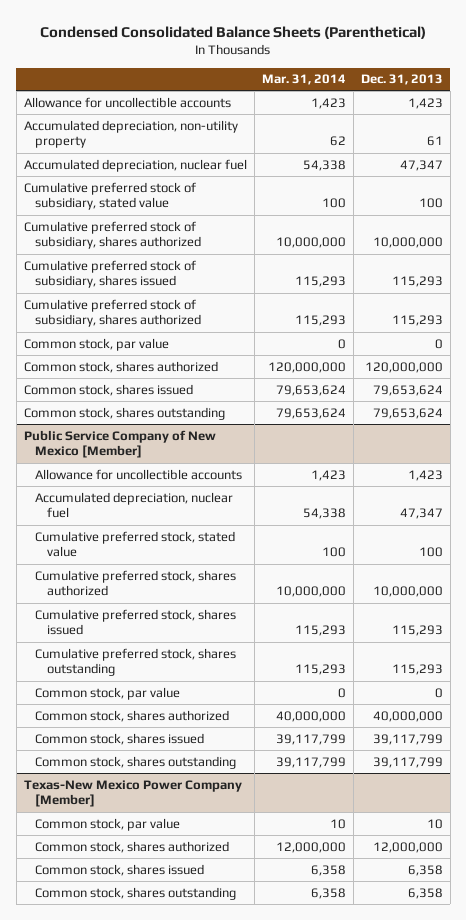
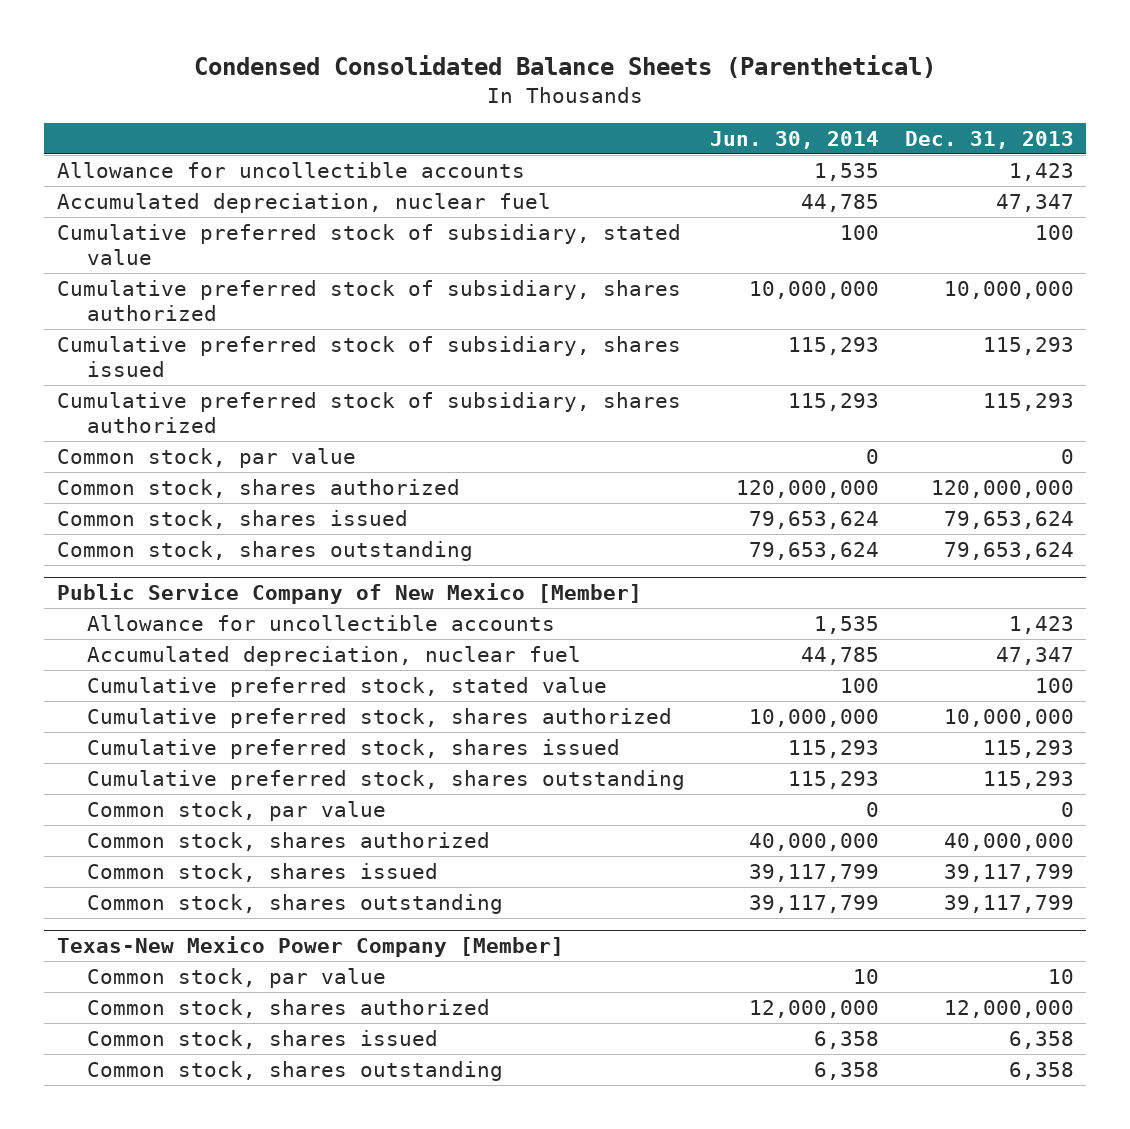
- | Mar. 31, 2014 | Dec. 31, 2013
+ | Jun. 30, 2014 | Dec. 31, 2013
- Accumulated depreciation, non-utility property | 62 | 61

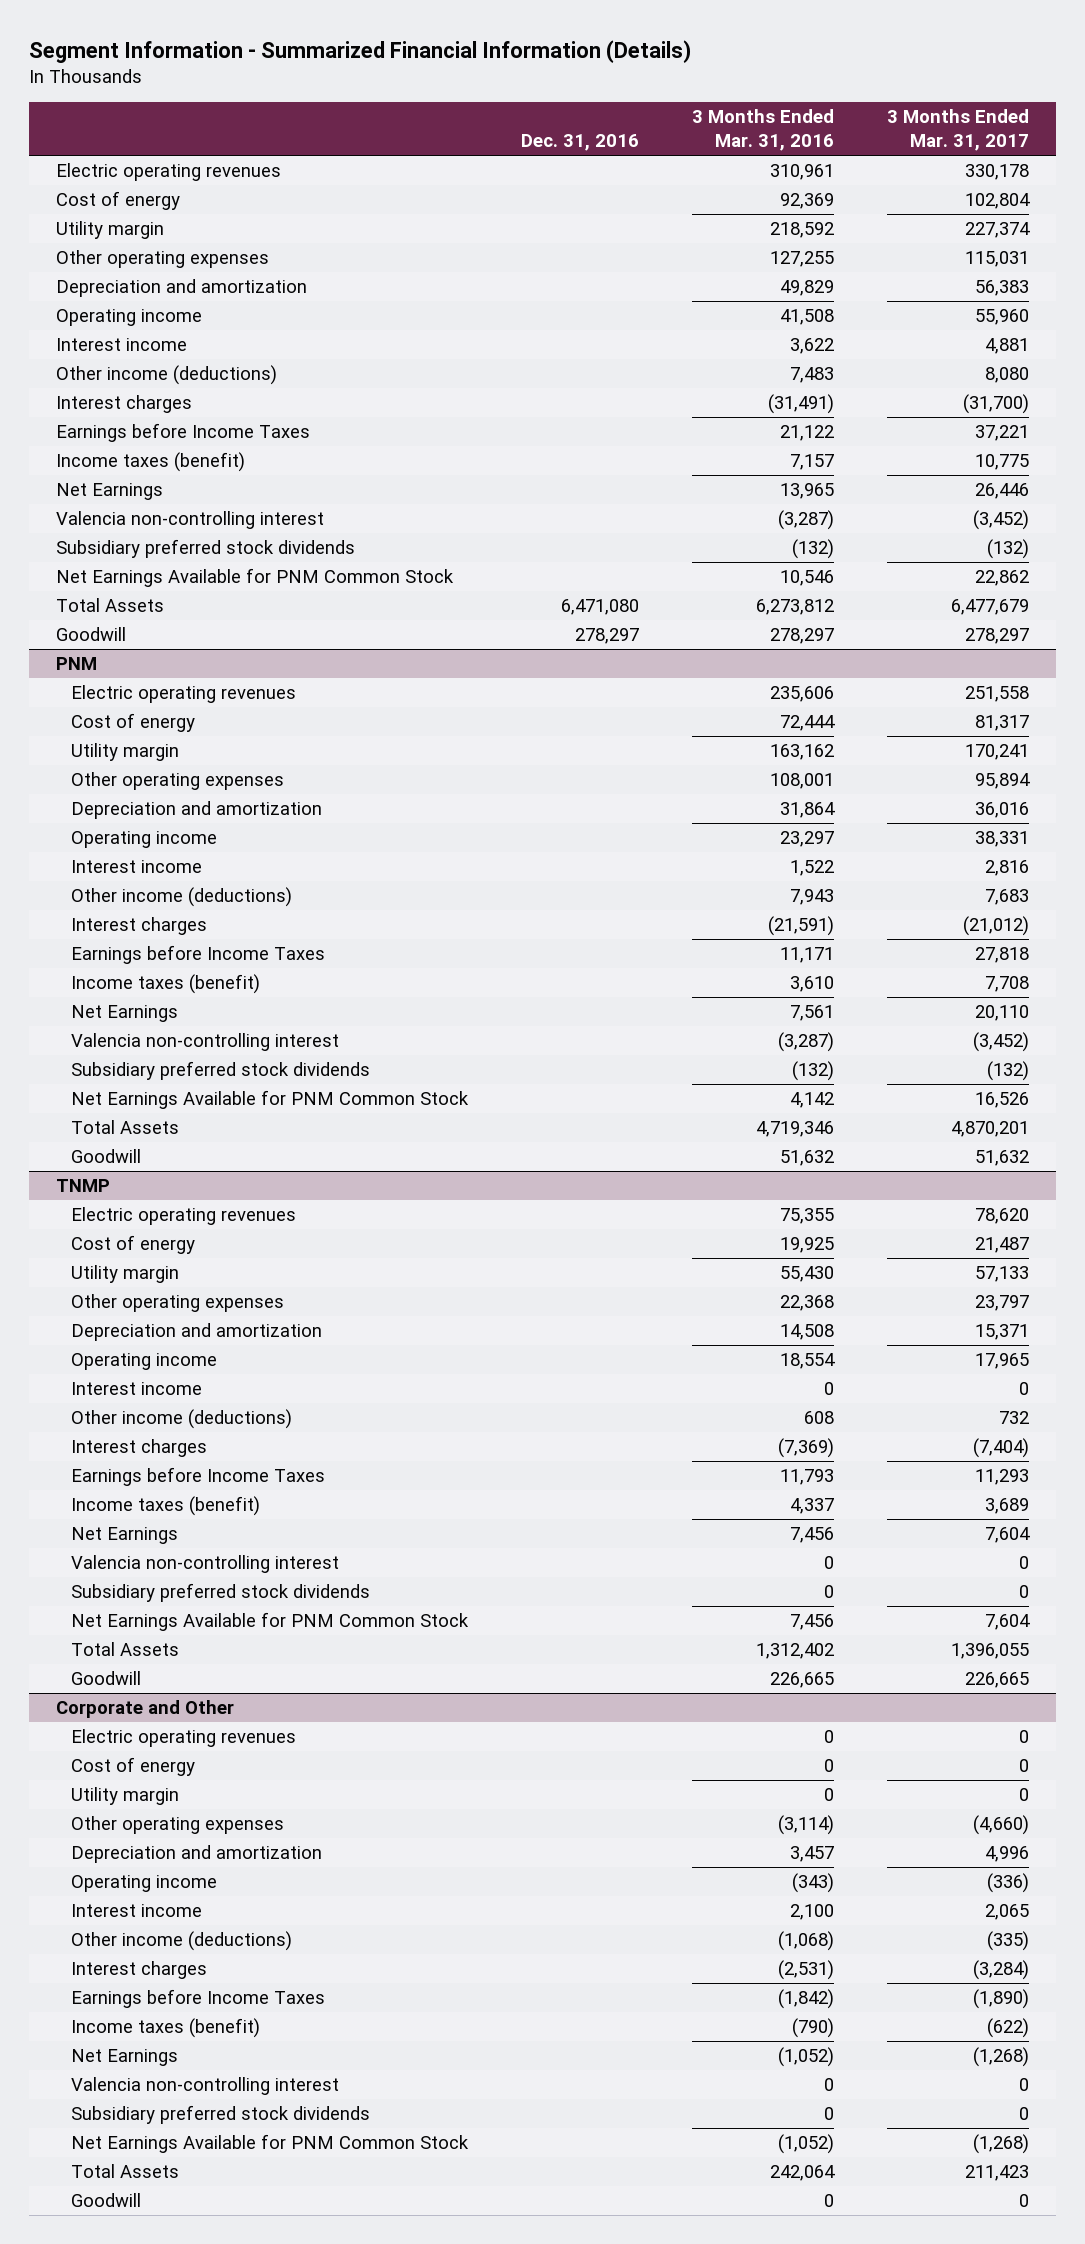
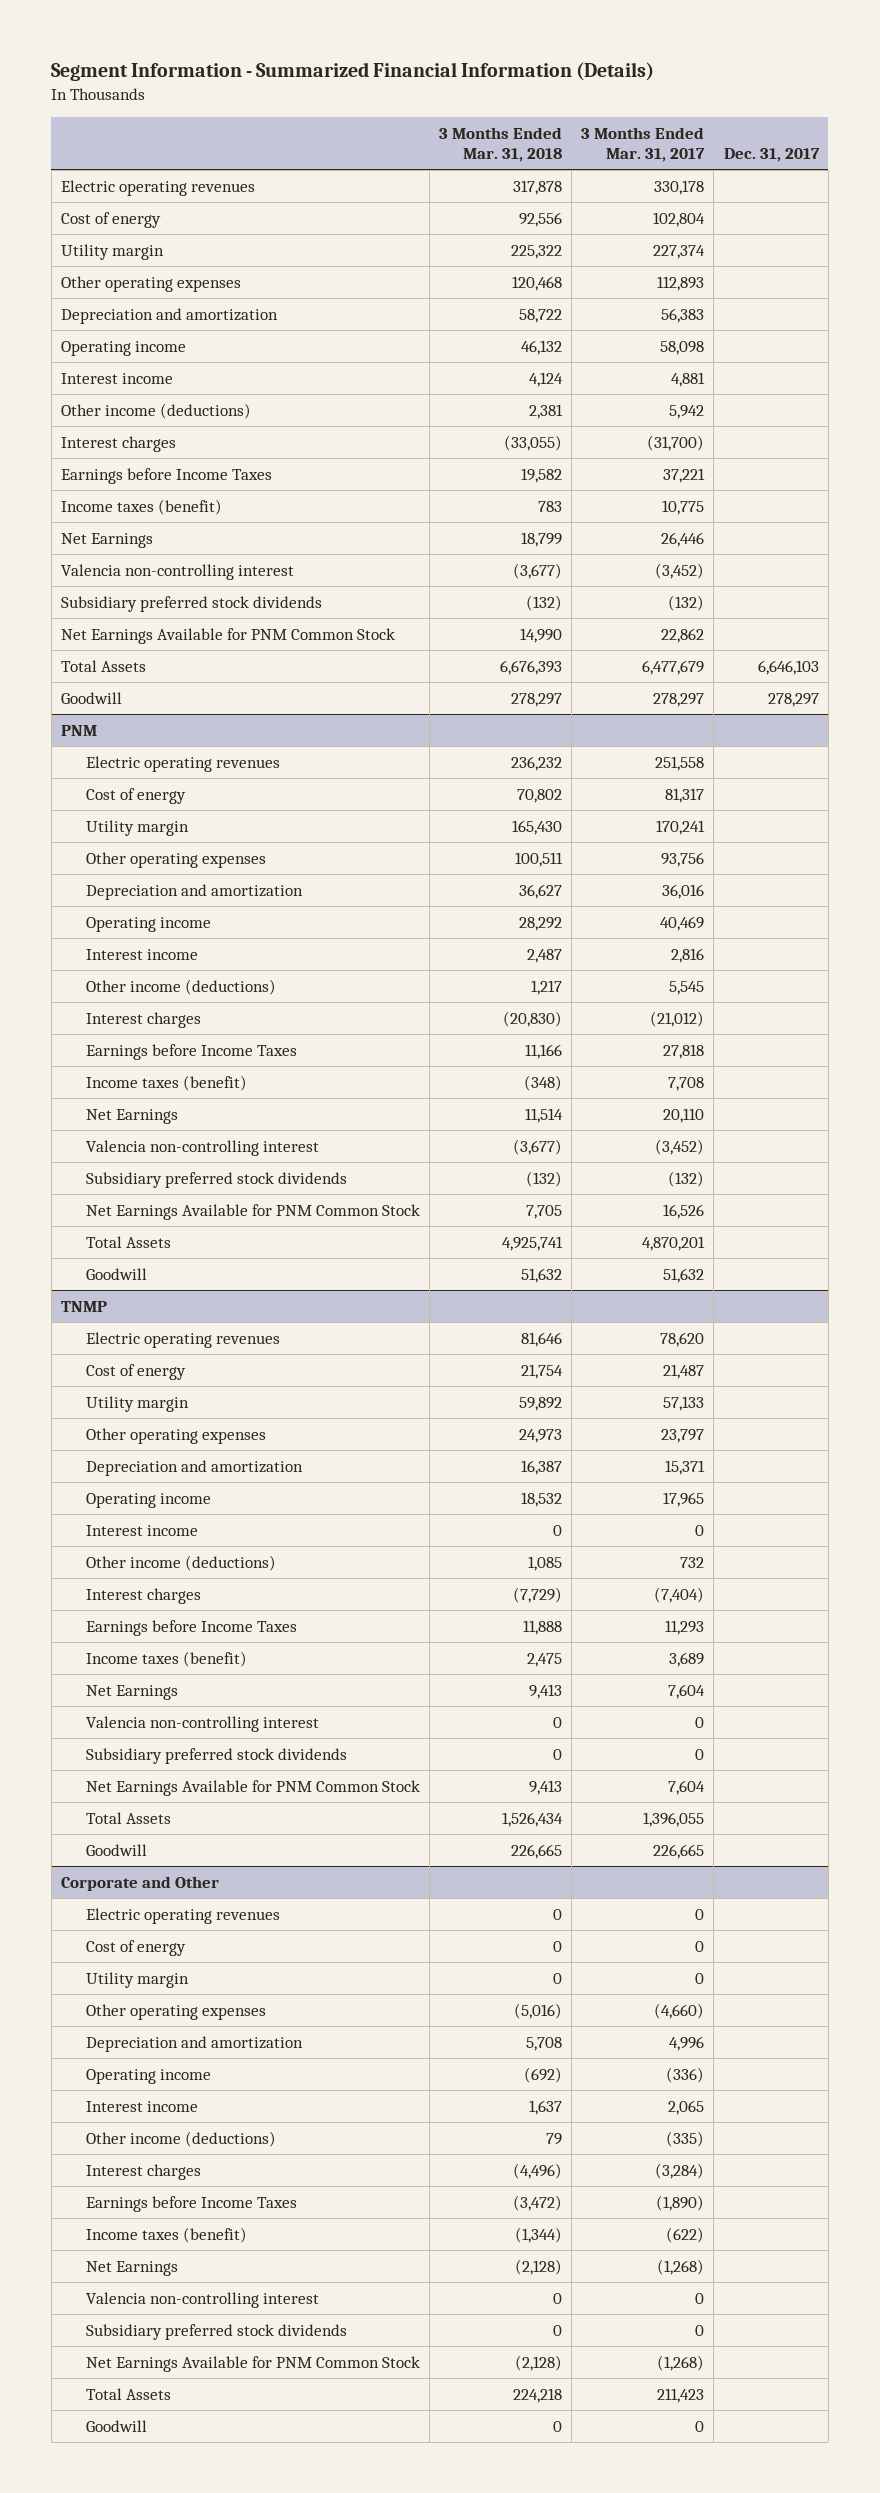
- | Dec. 31, 2016 | 3 Months Ended Mar. 31, 2016 | 3 Months Ended Mar. 31, 2017
+ | 3 Months Ended Mar. 31, 2018 | 3 Months Ended Mar. 31, 2017 | Dec. 31, 2017
- Other operating expenses | | 127,255 | 115,031
+ Other operating expenses | 120,468 | 112,893 |
- Operating income | | 41,508 | 55,960
+ Operating income | 46,132 | 58,098 |
- Other income (deductions) | | 7,483 | 8,080
+ Other income (deductions) | 2,381 | 5,942 |
@ PNM
- Other operating expenses | | 108,001 | 95,894
+ Other operating expenses | 100,511 | 93,756 |
- Operating income | | 23,297 | 38,331
+ Operating income | 28,292 | 40,469 |
- Other income (deductions) | | 7,943 | 7,683
+ Other income (deductions) | 1,217 | 5,545 |

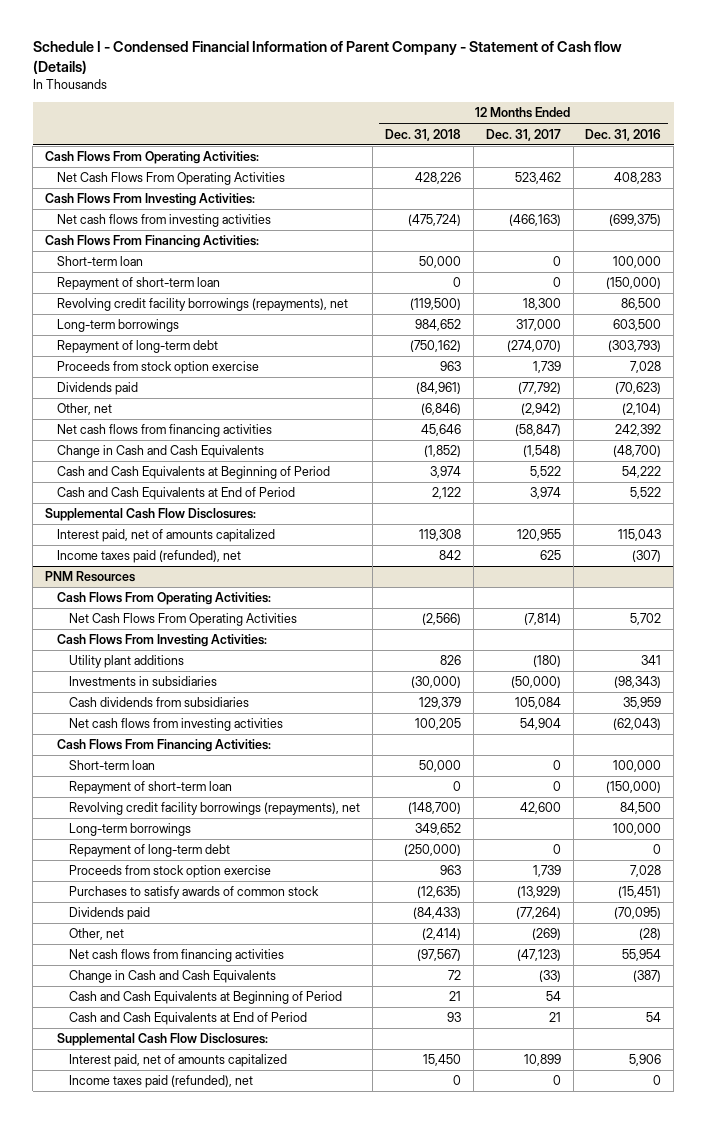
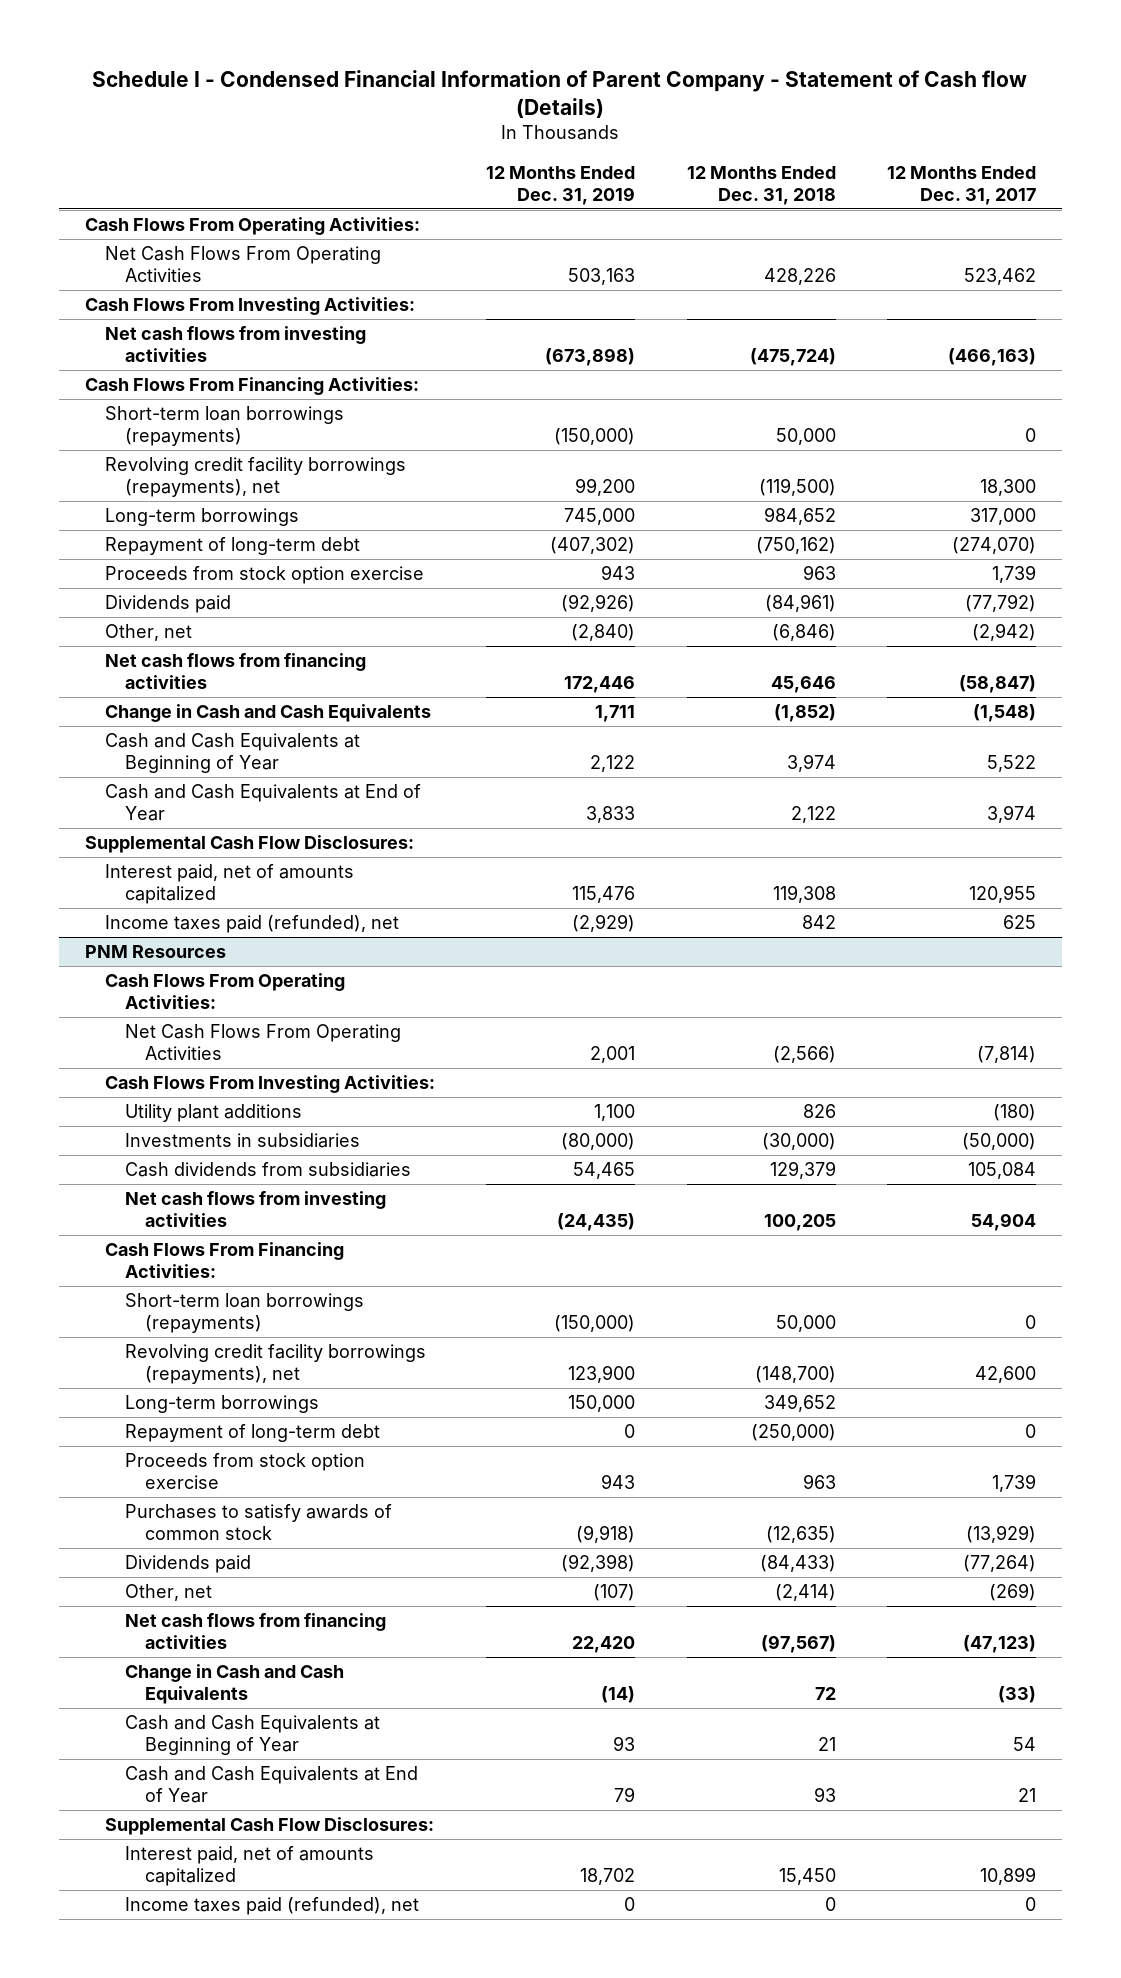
- | 12 Months Ended Dec. 31, 2018 | 12 Months Ended Dec. 31, 2017 | 12 Months Ended Dec. 31, 2016
+ | 12 Months Ended Dec. 31, 2019 | 12 Months Ended Dec. 31, 2018 | 12 Months Ended Dec. 31, 2017
- Short-term loan | 50,000 | 0 | 100,000
- Repayment of short-term loan | 0 | 0 | (150,000)
+ Short-term loan borrowings (repayments) | (150,000) | 50,000 | 0
- Cash and Cash Equivalents at Beginning of Period | 3,974 | 5,522 | 54,222
- Cash and Cash Equivalents at End of Period | 2,122 | 3,974 | 5,522
+ Cash and Cash Equivalents at Beginning of Year | 2,122 | 3,974 | 5,522
+ Cash and Cash Equivalents at End of Year | 3,833 | 2,122 | 3,974
@ PNM Resources
- Short-term loan | 50,000 | 0 | 100,000
- Repayment of short-term loan | 0 | 0 | (150,000)
+ Short-term loan borrowings (repayments) | (150,000) | 50,000 | 0
- Cash and Cash Equivalents at Beginning of Period | 21 | 54 |
- Cash and Cash Equivalents at End of Period | 93 | 21 | 54
+ Cash and Cash Equivalents at Beginning of Year | 93 | 21 | 54
+ Cash and Cash Equivalents at End of Year | 79 | 93 | 21

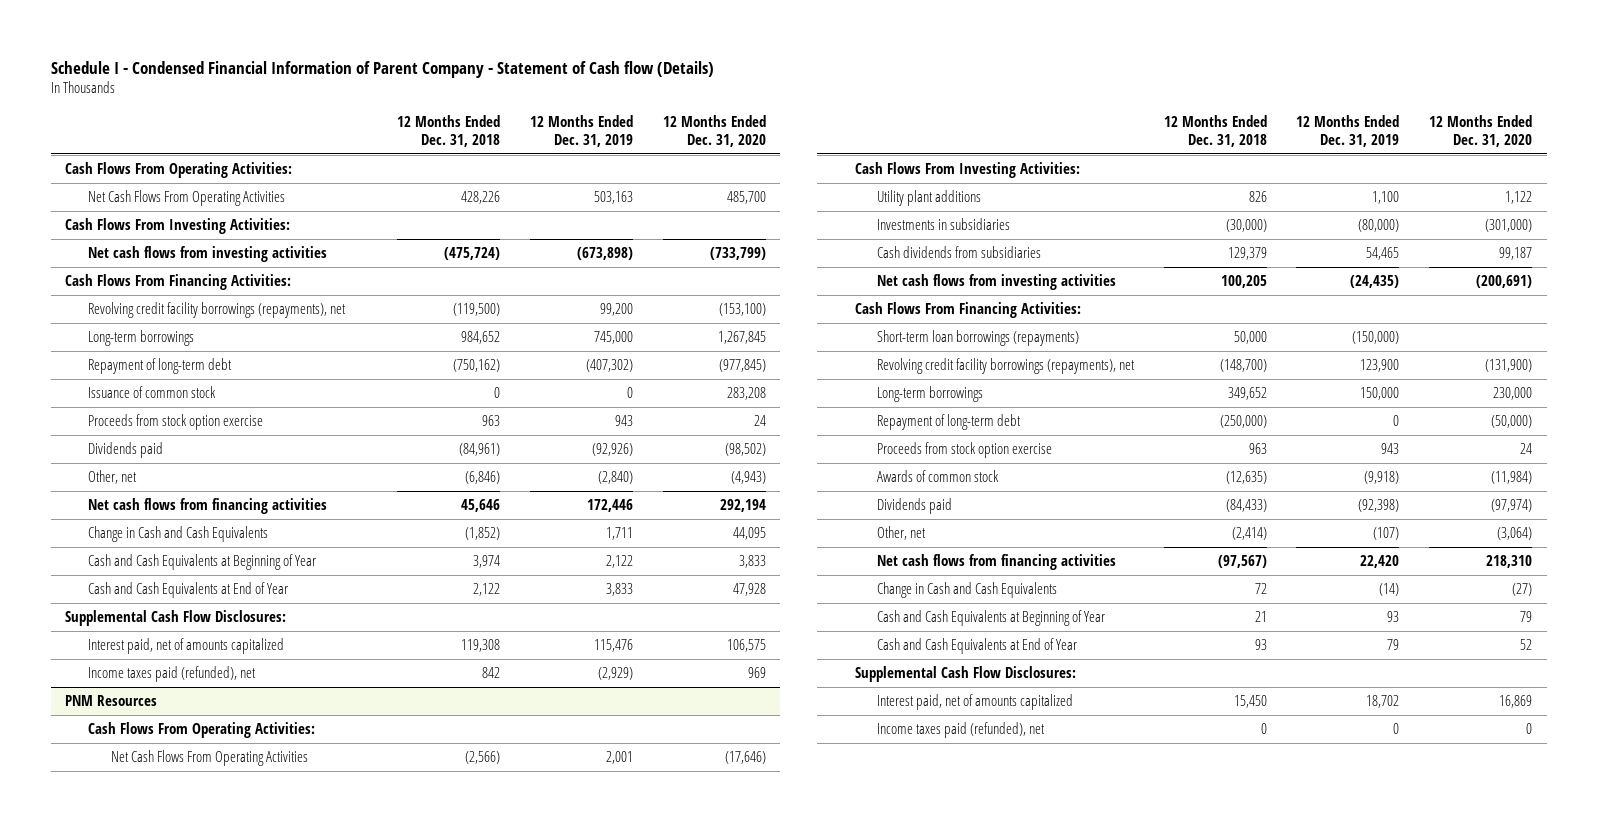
- | 12 Months Ended Dec. 31, 2019 | 12 Months Ended Dec. 31, 2018 | 12 Months Ended Dec. 31, 2017
+ | 12 Months Ended Dec. 31, 2018 | 12 Months Ended Dec. 31, 2019 | 12 Months Ended Dec. 31, 2020
- Short-term loan borrowings (repayments) | (150,000) | 50,000 | 0
+ Issuance of common stock | 0 | 0 | 283,208
@ PNM Resources
- Purchases to satisfy awards of common stock | (9,918) | (12,635) | (13,929)
+ Awards of common stock | (12,635) | (9,918) | (11,984)

